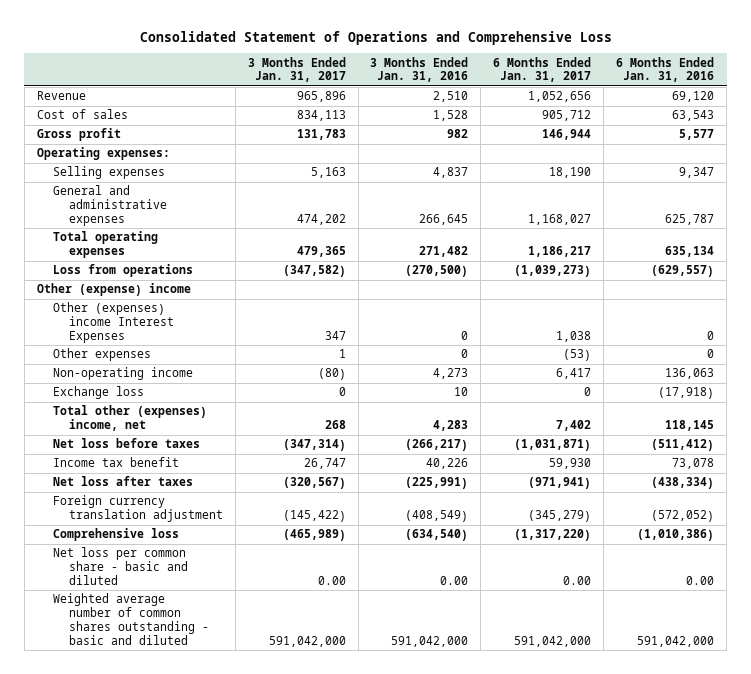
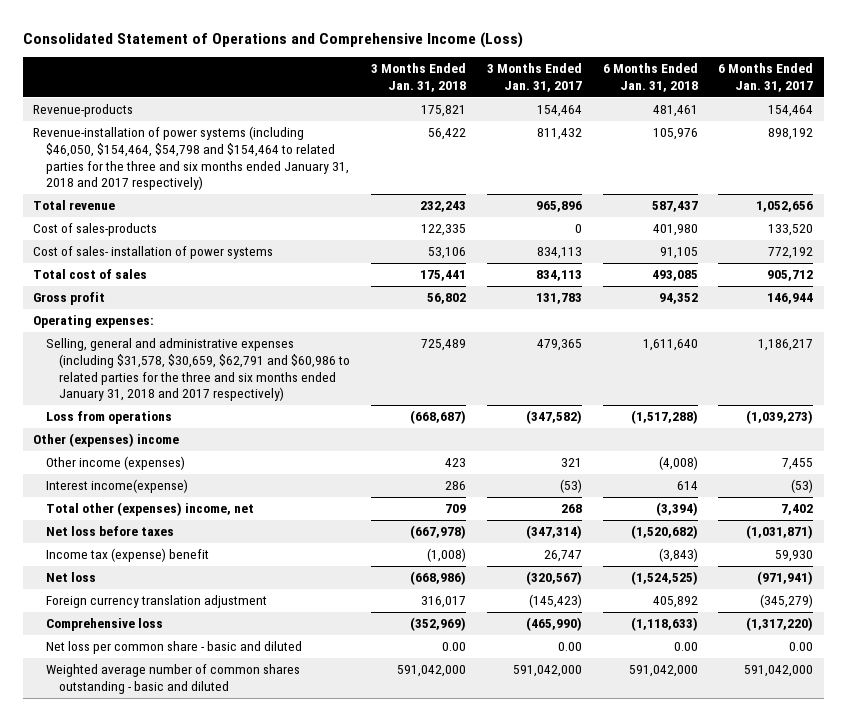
- Consolidated Statement of Operations and Comprehensive Loss
+ Consolidated Statement of Operations and Comprehensive Income (Loss)
- | 3 Months Ended Jan. 31, 2017 | 3 Months Ended Jan. 31, 2016 | 6 Months Ended Jan. 31, 2017 | 6 Months Ended Jan. 31, 2016
+ | 3 Months Ended Jan. 31, 2018 | 3 Months Ended Jan. 31, 2017 | 6 Months Ended Jan. 31, 2018 | 6 Months Ended Jan. 31, 2017
- Revenue | 965,896 | 2,510 | 1,052,656 | 69,120
- Cost of sales | 834,113 | 1,528 | 905,712 | 63,543
+ Revenue-products | 175,821 | 154,464 | 481,461 | 154,464
+ Revenue-installation of power systems (including $46,050, $154,464, $54,798 and $154,464 to related parties for the three and six months ended January 31, 2018 and 2017 respectively) | 56,422 | 811,432 | 105,976 | 898,192
+ Total revenue | 232,243 | 965,896 | 587,437 | 1,052,656
+ Cost of sales-products | 122,335 | 0 | 401,980 | 133,520
+ Cost of sales- installation of power systems | 53,106 | 834,113 | 91,105 | 772,192
+ Total cost of sales | 175,441 | 834,113 | 493,085 | 905,712
- Selling expenses | 5,163 | 4,837 | 18,190 | 9,347
- General and administrative expenses | 474,202 | 266,645 | 1,168,027 | 625,787
- Total operating expenses | 479,365 | 271,482 | 1,186,217 | 635,134
+ Selling, general and administrative expenses (including $31,578, $30,659, $62,791 and $60,986 to related parties for the three and six months ended January 31, 2018 and 2017 respectively) | 725,489 | 479,365 | 1,611,640 | 1,186,217
- Other (expense) income
- Other (expenses) income Interest Expenses | 347 | 0 | 1,038 | 0
- Other expenses | 1 | 0 | (53) | 0
- Non-operating income | (80) | 4,273 | 6,417 | 136,063
- Exchange loss | 0 | 10 | 0 | (17,918)
+ Other (expenses) income
+ Other income (expenses) | 423 | 321 | (4,008) | 7,455
+ Interest income(expense) | 286 | (53) | 614 | (53)
- Income tax benefit | 26,747 | 40,226 | 59,930 | 73,078
- Net loss after taxes | (320,567) | (225,991) | (971,941) | (438,334)
- Foreign currency translation adjustment | (145,422) | (408,549) | (345,279) | (572,052)
- Comprehensive loss | (465,989) | (634,540) | (1,317,220) | (1,010,386)
+ Income tax (expense) benefit | (1,008) | 26,747 | (3,843) | 59,930
+ Net loss | (668,986) | (320,567) | (1,524,525) | (971,941)
+ Foreign currency translation adjustment | 316,017 | (145,423) | 405,892 | (345,279)
+ Comprehensive loss | (352,969) | (465,990) | (1,118,633) | (1,317,220)

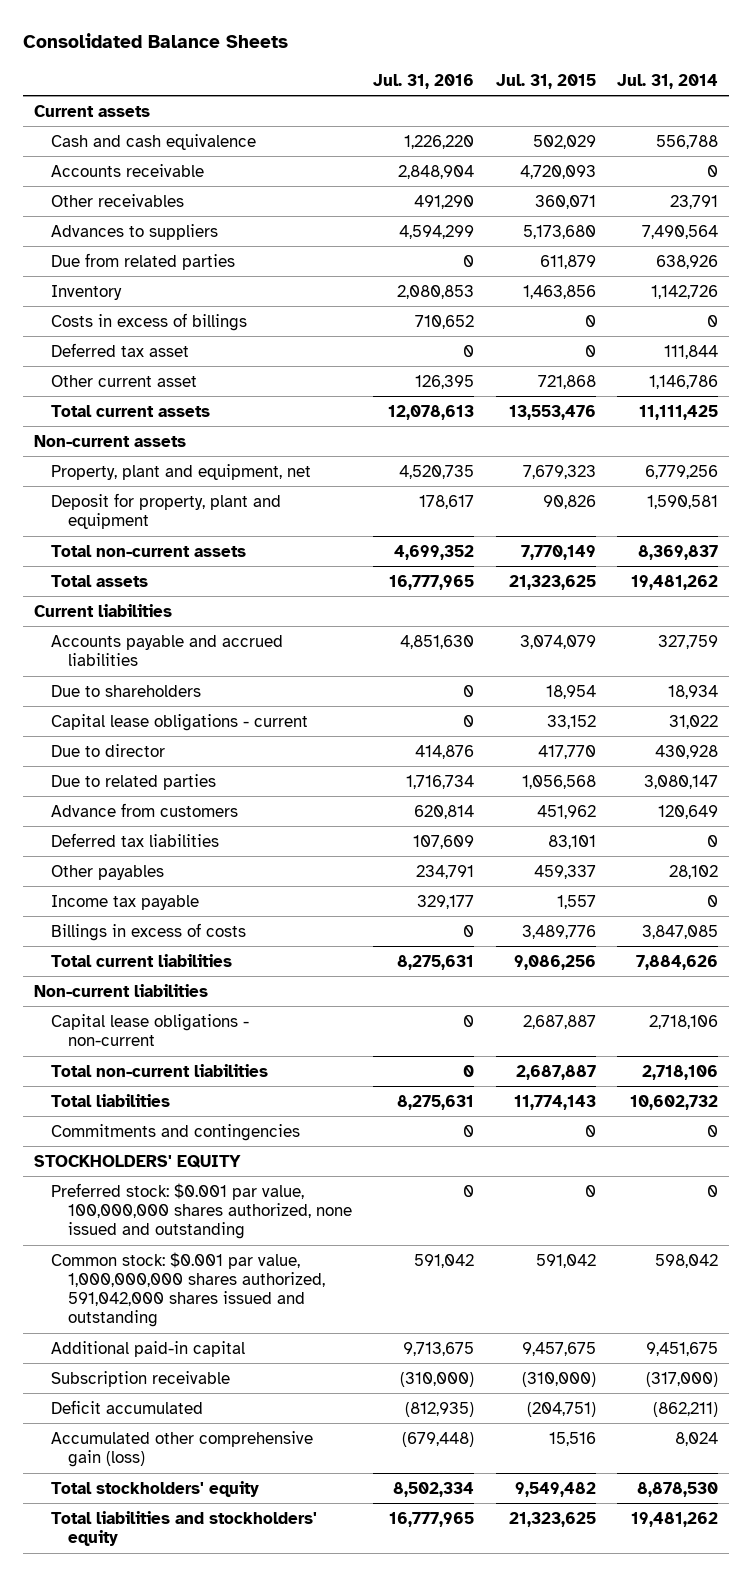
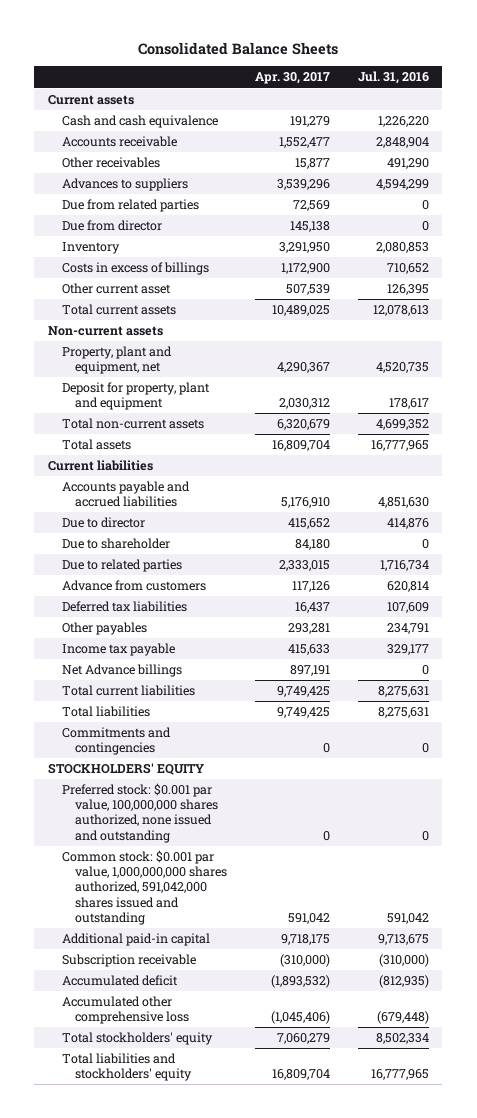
- | Jul. 31, 2016 | Jul. 31, 2015 | Jul. 31, 2014
+ | Apr. 30, 2017 | Jul. 31, 2016
+ Due from director | 145,138 | 0
- Deferred tax asset | 0 | 0 | 111,844
- Due to shareholders | 0 | 18,954 | 18,934
- Capital lease obligations - current | 0 | 33,152 | 31,022
+ Due to shareholder | 84,180 | 0
- Billings in excess of costs | 0 | 3,489,776 | 3,847,085
+ Net Advance billings | 897,191 | 0
- Non-current liabilities
- Capital lease obligations - non-current | 0 | 2,687,887 | 2,718,106
- Total non-current liabilities | 0 | 2,687,887 | 2,718,106
- Deficit accumulated | (812,935) | (204,751) | (862,211)
- Accumulated other comprehensive gain (loss) | (679,448) | 15,516 | 8,024
+ Accumulated deficit | (1,893,532) | (812,935)
+ Accumulated other comprehensive loss | (1,045,406) | (679,448)

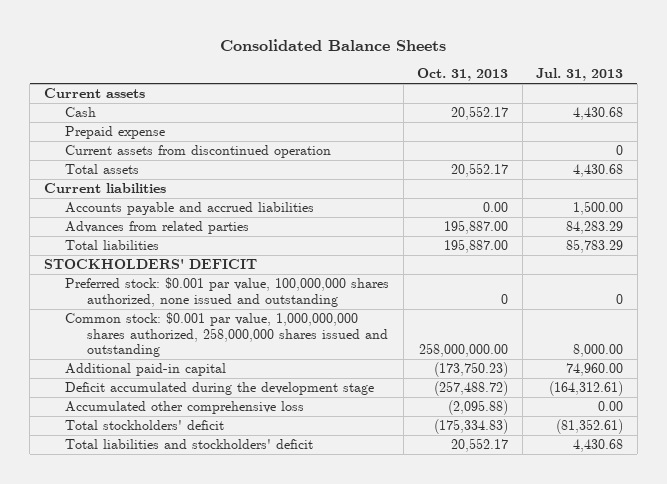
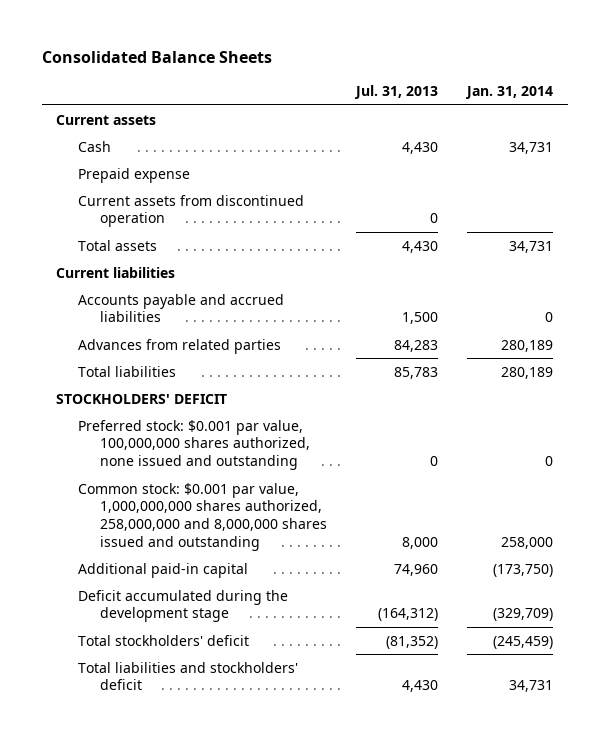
- | Oct. 31, 2013 | Jul. 31, 2013
+ | Jul. 31, 2013 | Jan. 31, 2014
- Cash | 20,552.17 | 4,430.68
+ Cash | 4,430 | 34,731
- Total assets | 20,552.17 | 4,430.68
+ Total assets | 4,430 | 34,731
- Accounts payable and accrued liabilities | 0.00 | 1,500.00
- Advances from related parties | 195,887.00 | 84,283.29
- Total liabilities | 195,887.00 | 85,783.29
+ Accounts payable and accrued liabilities | 1,500 | 0
+ Advances from related parties | 84,283 | 280,189
+ Total liabilities | 85,783 | 280,189
- Common stock: $0.001 par value, 1,000,000,000 shares authorized, 258,000,000 shares issued and outstanding | 258,000,000.00 | 8,000.00
- Additional paid-in capital | (173,750.23) | 74,960.00
- Deficit accumulated during the development stage | (257,488.72) | (164,312.61)
- Accumulated other comprehensive loss | (2,095.88) | 0.00
- Total stockholders' deficit | (175,334.83) | (81,352.61)
- Total liabilities and stockholders' deficit | 20,552.17 | 4,430.68
+ Common stock: $0.001 par value, 1,000,000,000 shares authorized, 258,000,000 and 8,000,000 shares issued and outstanding | 8,000 | 258,000
+ Additional paid-in capital | 74,960 | (173,750)
+ Deficit accumulated during the development stage | (164,312) | (329,709)
+ Total stockholders' deficit | (81,352) | (245,459)
+ Total liabilities and stockholders' deficit | 4,430 | 34,731

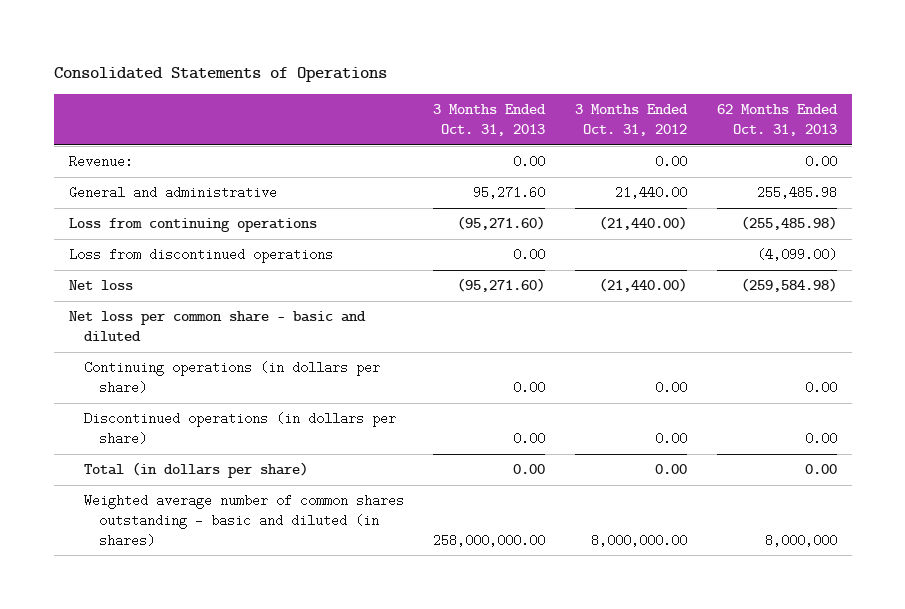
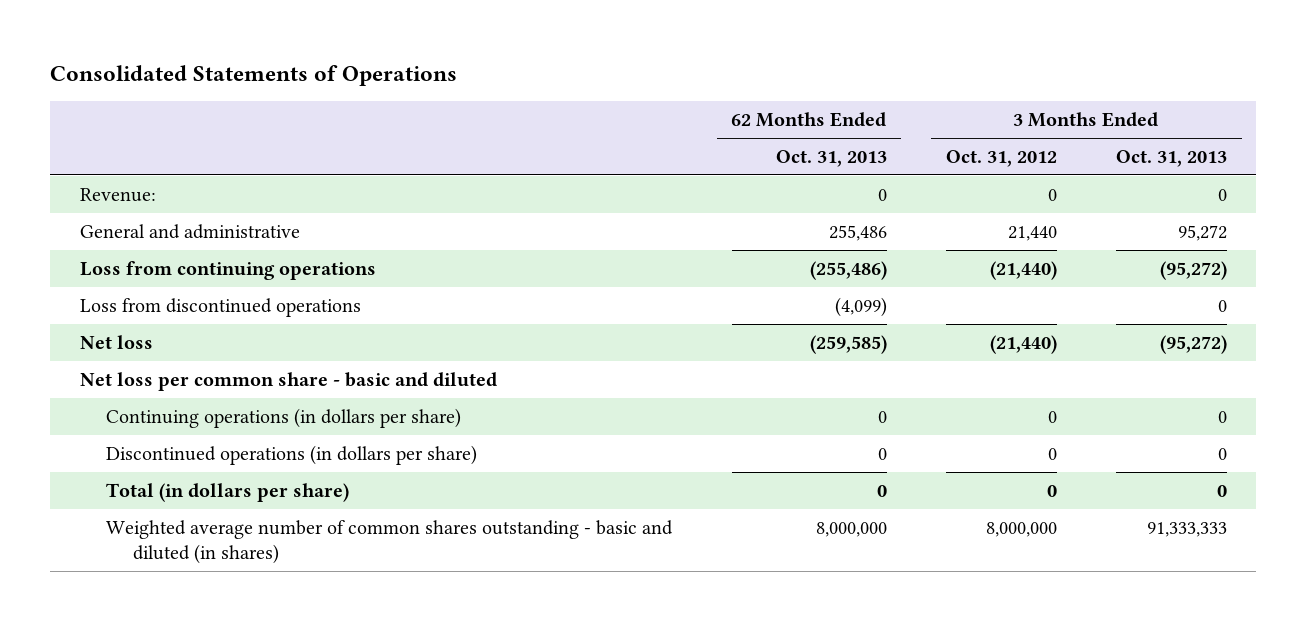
- | 3 Months Ended Oct. 31, 2013 | 3 Months Ended Oct. 31, 2012 | 62 Months Ended Oct. 31, 2013
+ | 62 Months Ended Oct. 31, 2013 | 3 Months Ended Oct. 31, 2012 | 3 Months Ended Oct. 31, 2013
- Revenue: | 0.00 | 0.00 | 0.00
- General and administrative | 95,271.60 | 21,440.00 | 255,485.98
- Loss from continuing operations | (95,271.60) | (21,440.00) | (255,485.98)
- Loss from discontinued operations | 0.00 | | (4,099.00)
- Net loss | (95,271.60) | (21,440.00) | (259,584.98)
+ Revenue: | 0 | 0 | 0
+ General and administrative | 255,486 | 21,440 | 95,272
+ Loss from continuing operations | (255,486) | (21,440) | (95,272)
+ Loss from discontinued operations | (4,099) | | 0
+ Net loss | (259,585) | (21,440) | (95,272)
- Continuing operations (in dollars per share) | 0.00 | 0.00 | 0.00
- Discontinued operations (in dollars per share) | 0.00 | 0.00 | 0.00
- Total (in dollars per share) | 0.00 | 0.00 | 0.00
- Weighted average number of common shares outstanding - basic and diluted (in shares) | 258,000,000.00 | 8,000,000.00 | 8,000,000
+ Continuing operations (in dollars per share) | 0 | 0 | 0
+ Discontinued operations (in dollars per share) | 0 | 0 | 0
+ Total (in dollars per share) | 0 | 0 | 0
+ Weighted average number of common shares outstanding - basic and diluted (in shares) | 8,000,000 | 8,000,000 | 91,333,333

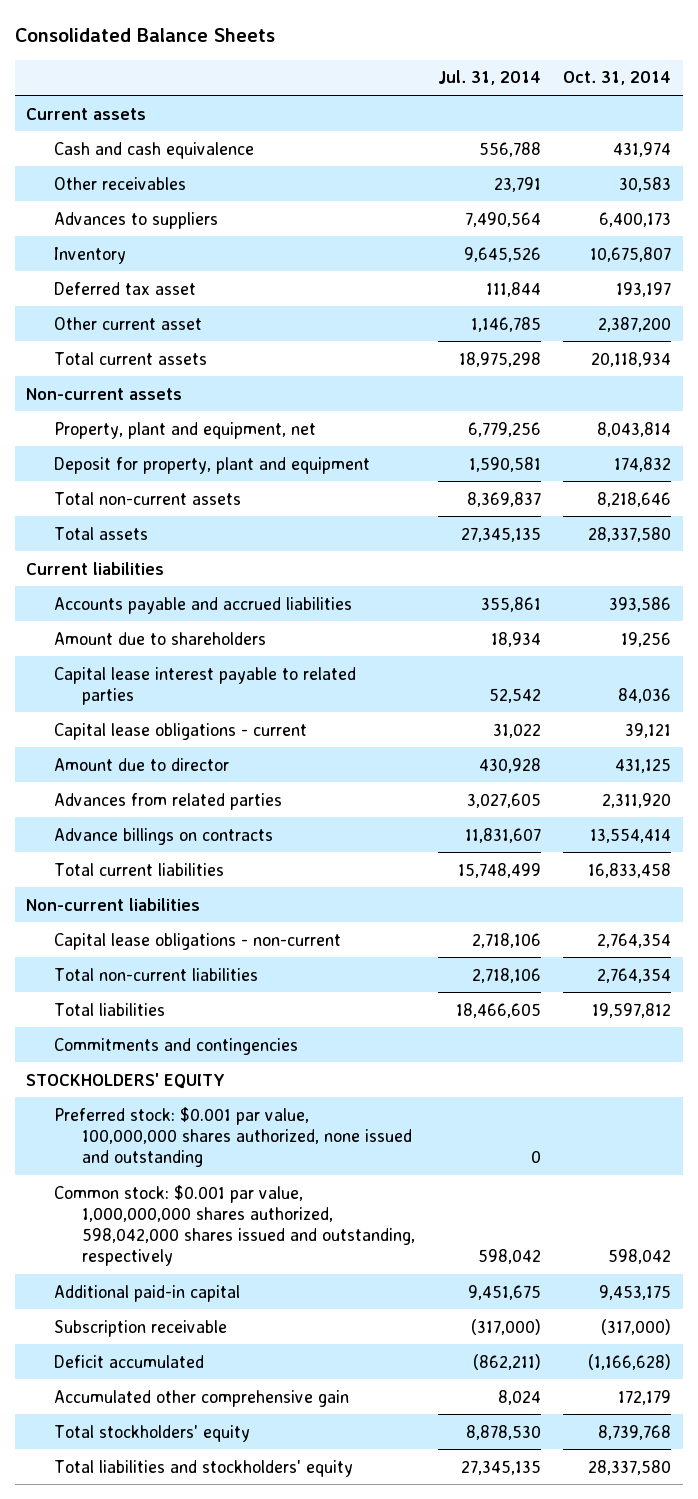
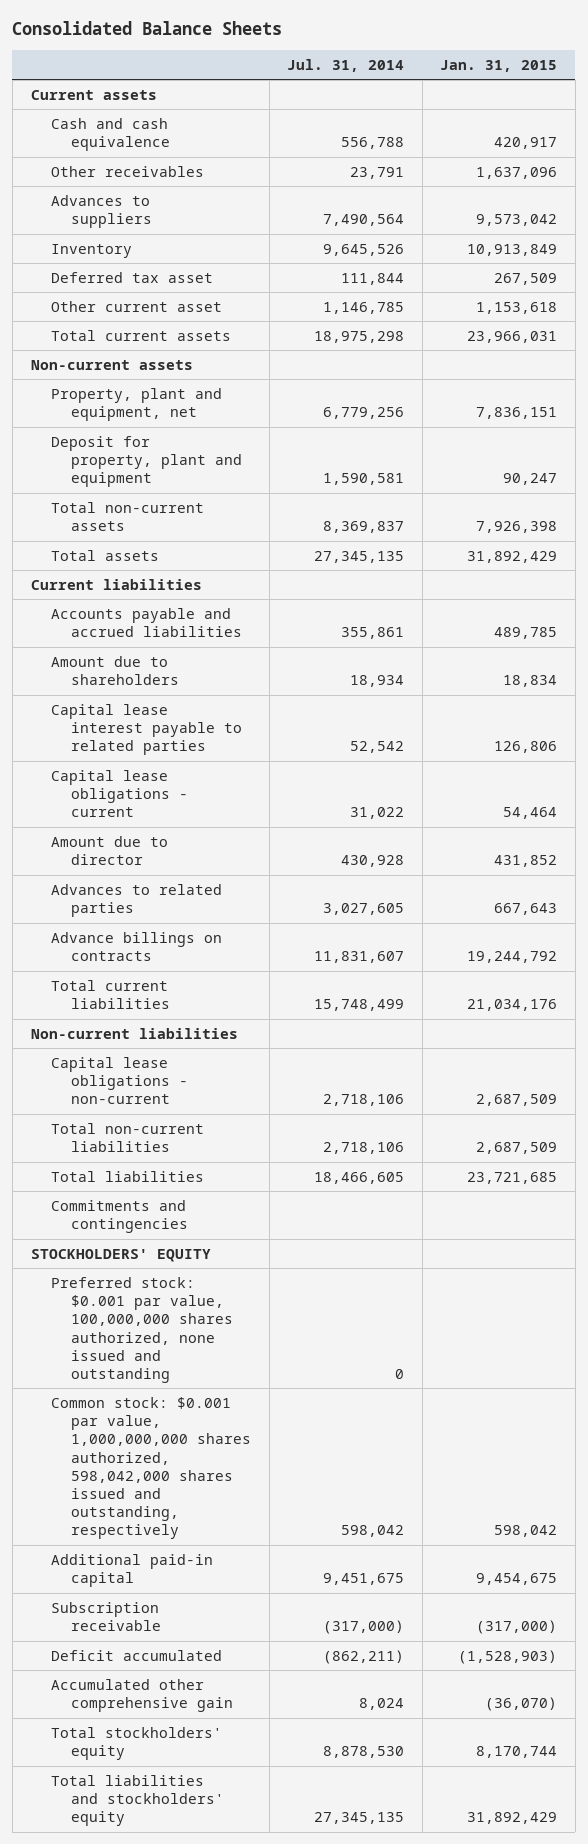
- | Jul. 31, 2014 | Oct. 31, 2014
+ | Jul. 31, 2014 | Jan. 31, 2015
- Advances from related parties | 3,027,605 | 2,311,920
+ Advances to related parties | 3,027,605 | 667,643

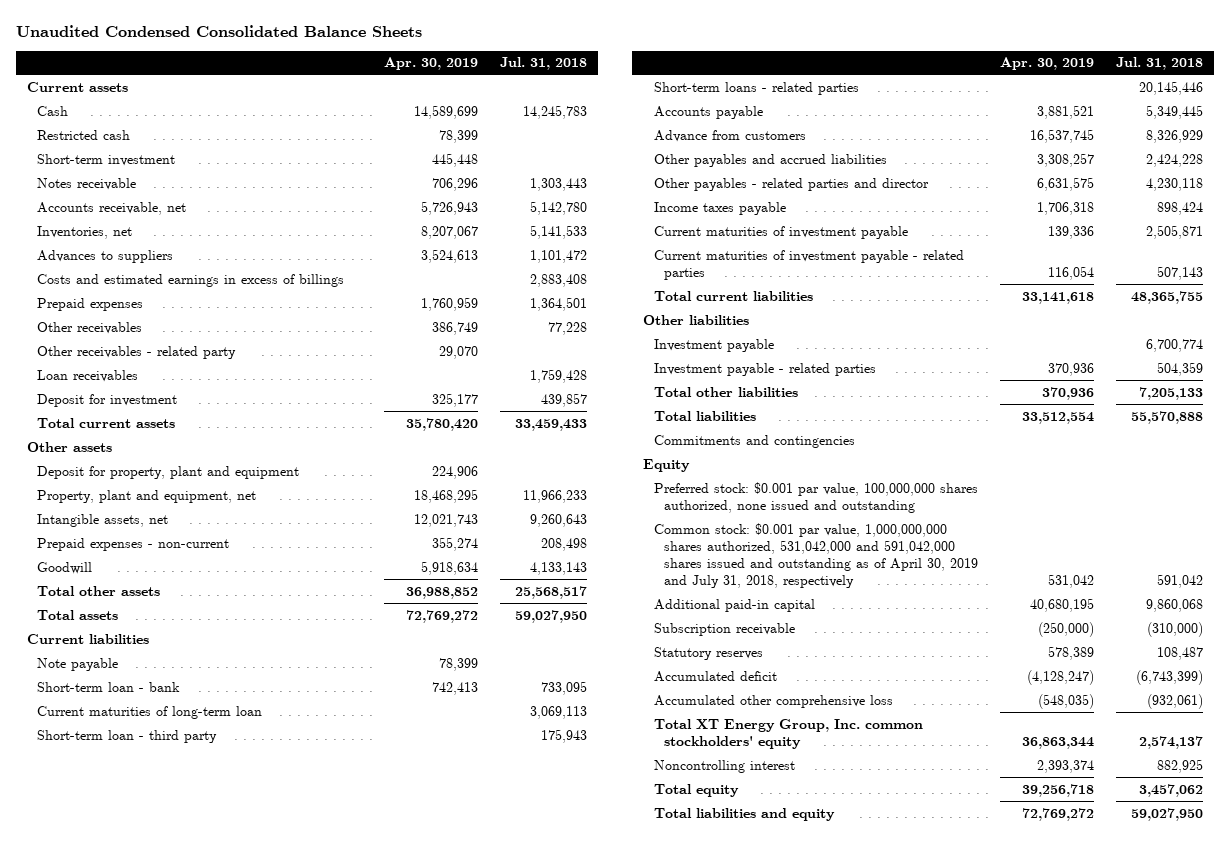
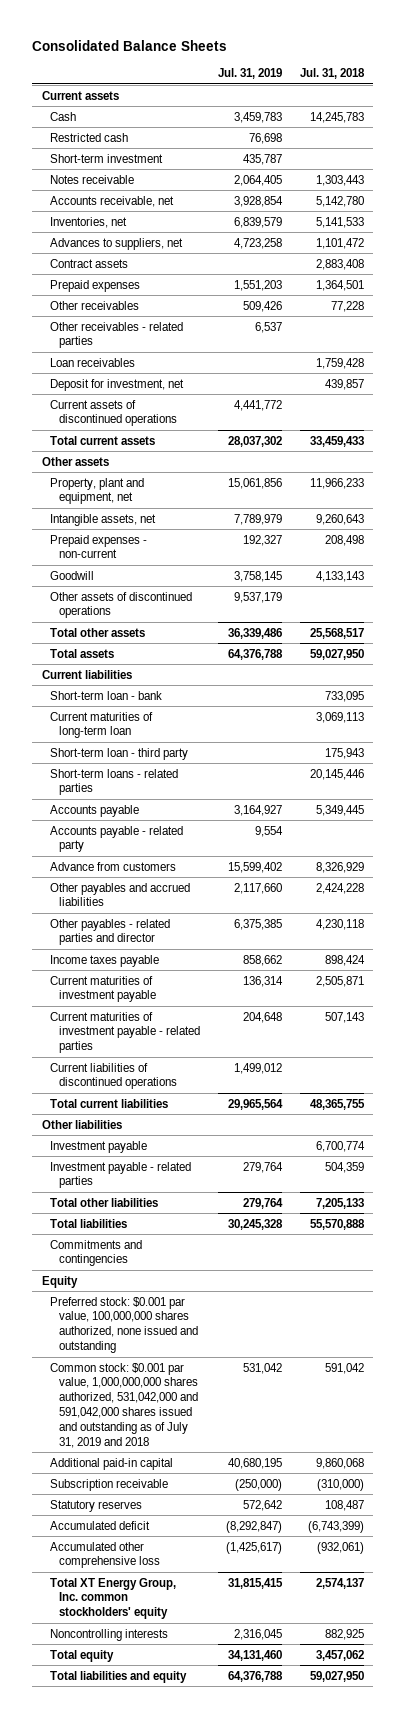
- Unaudited Condensed Consolidated Balance Sheets
+ Consolidated Balance Sheets
- | Apr. 30, 2019 | Jul. 31, 2018
+ | Jul. 31, 2019 | Jul. 31, 2018
- Advances to suppliers | 3,524,613 | 1,101,472
- Costs and estimated earnings in excess of billings | | 2,883,408
+ Advances to suppliers, net | 4,723,258 | 1,101,472
+ Contract assets | | 2,883,408
- Other receivables - related party | 29,070 |
+ Other receivables - related parties | 6,537 |
- Deposit for investment | 325,177 | 439,857
+ Deposit for investment, net | | 439,857
+ Current assets of discontinued operations | 4,441,772 |
- Deposit for property, plant and equipment | 224,906 |
+ Other assets of discontinued operations | 9,537,179 |
- Note payable | 78,399 |
+ Accounts payable - related party | 9,554 |
+ Current liabilities of discontinued operations | 1,499,012 |
- Common stock: $0.001 par value, 1,000,000,000 shares authorized, 531,042,000 and 591,042,000 shares issued and outstanding as of April 30, 2019 and July 31, 2018, respectively | 531,042 | 591,042
+ Common stock: $0.001 par value, 1,000,000,000 shares authorized, 531,042,000 and 591,042,000 shares issued and outstanding as of July 31, 2019 and 2018 | 531,042 | 591,042
- Noncontrolling interest | 2,393,374 | 882,925
+ Noncontrolling interests | 2,316,045 | 882,925

